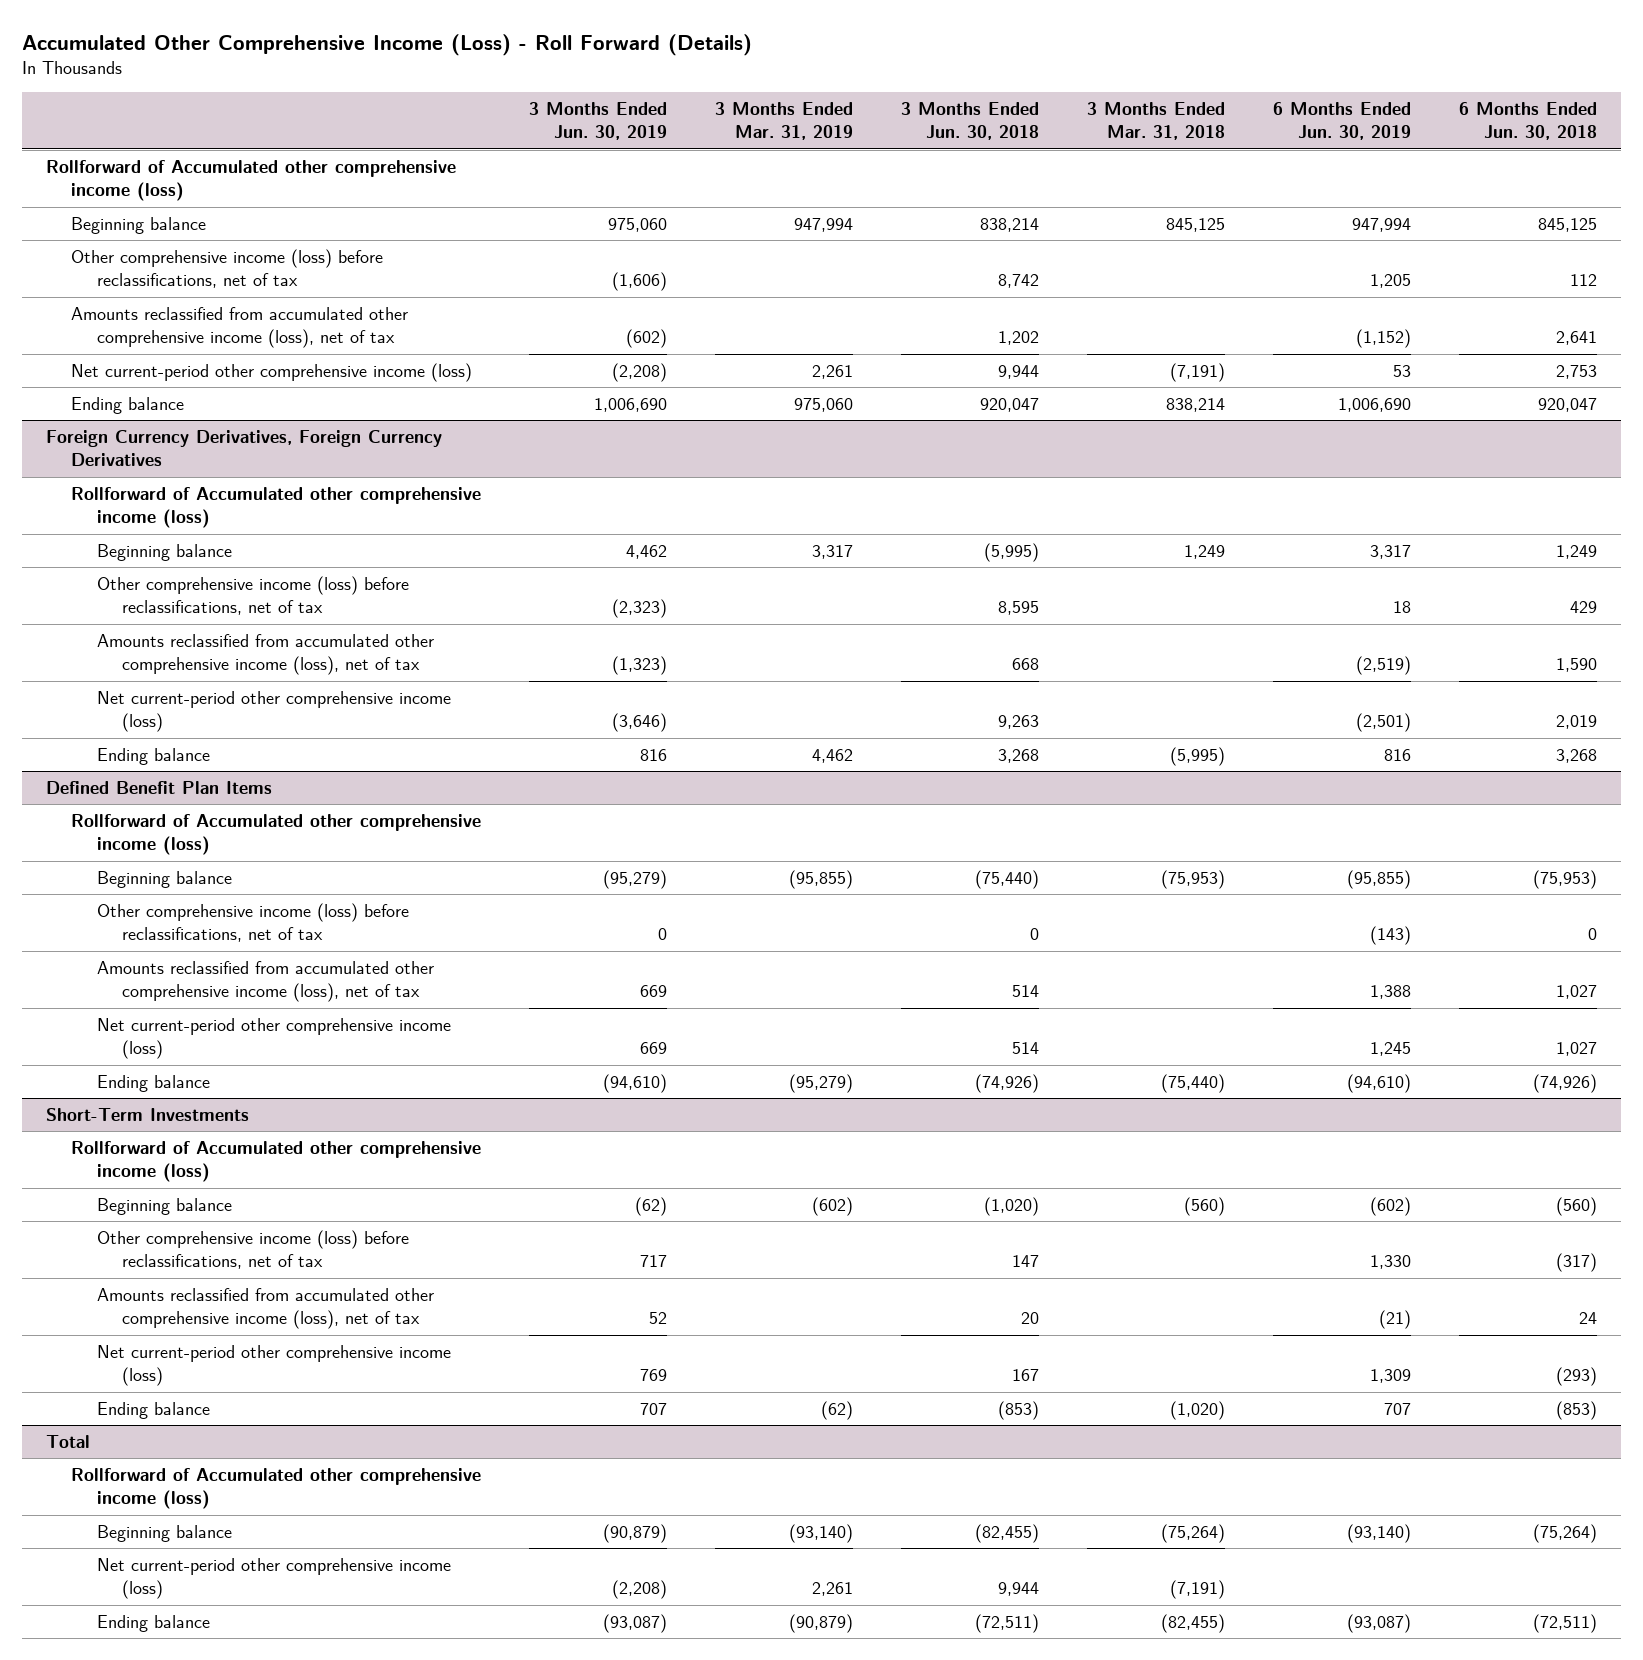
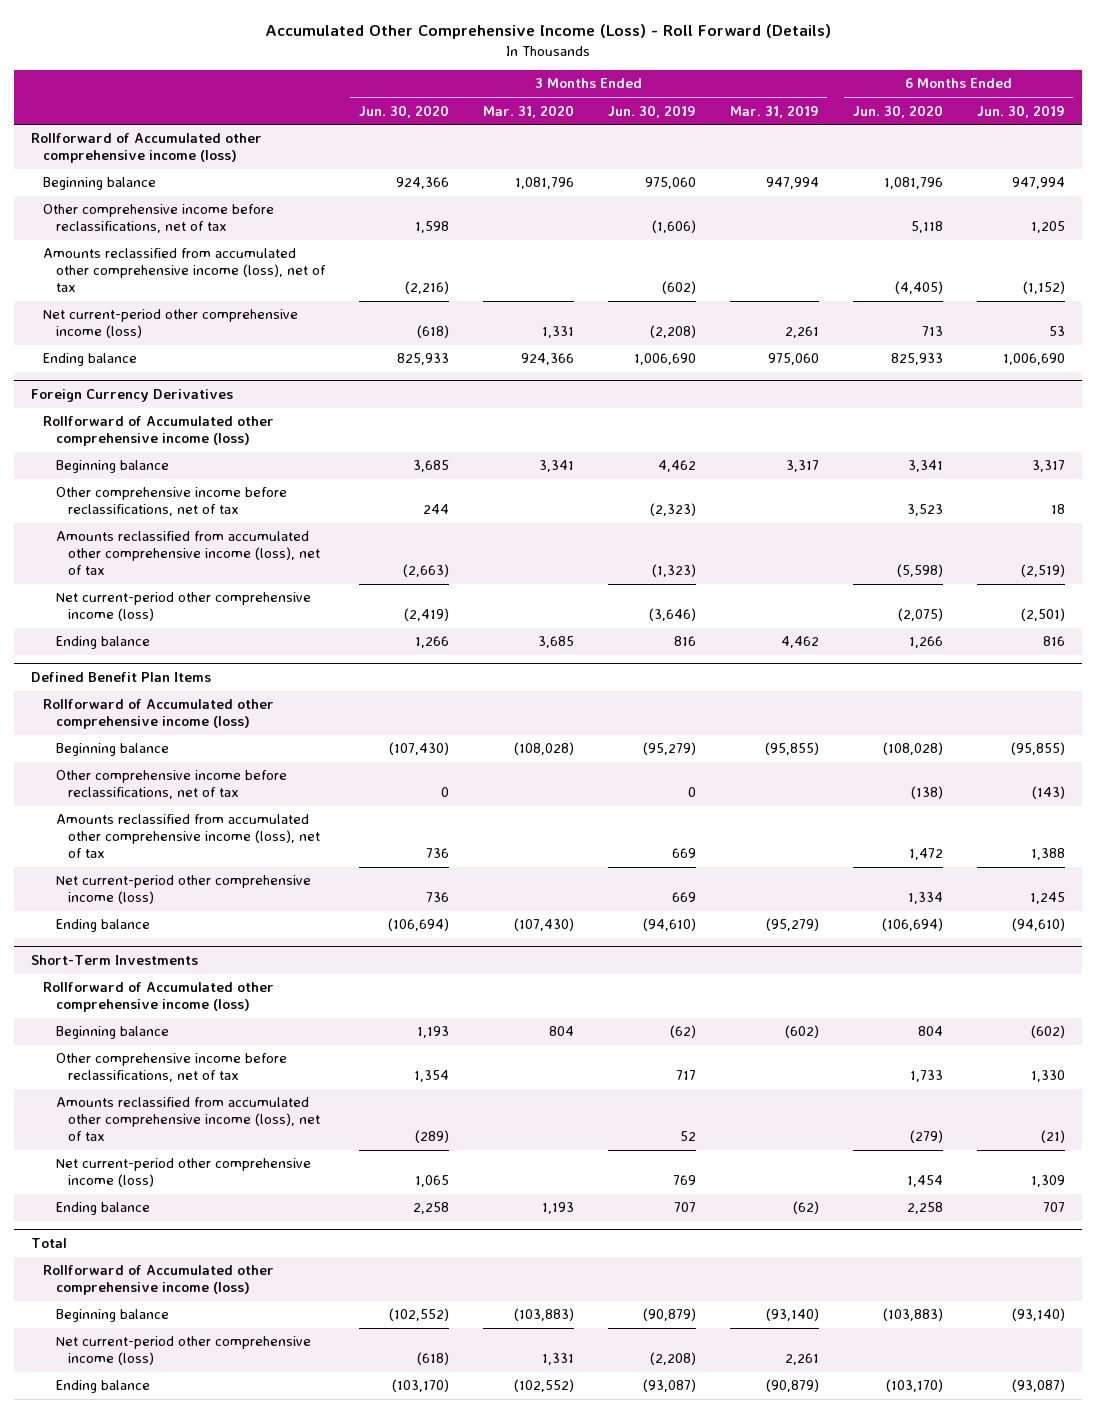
- | 3 Months Ended Jun. 30, 2019 | 3 Months Ended Mar. 31, 2019 | 3 Months Ended Jun. 30, 2018 | 3 Months Ended Mar. 31, 2018 | 6 Months Ended Jun. 30, 2019 | 6 Months Ended Jun. 30, 2018
+ | 3 Months Ended Jun. 30, 2020 | 3 Months Ended Mar. 31, 2020 | 3 Months Ended Jun. 30, 2019 | 3 Months Ended Mar. 31, 2019 | 6 Months Ended Jun. 30, 2020 | 6 Months Ended Jun. 30, 2019
- Other comprehensive income (loss) before reclassifications, net of tax | (1,606) | | 8,742 | | 1,205 | 112
+ Other comprehensive income before reclassifications, net of tax | 1,598 | | (1,606) | | 5,118 | 1,205
- Foreign Currency Derivatives, Foreign Currency Derivatives
+ Foreign Currency Derivatives
- Other comprehensive income (loss) before reclassifications, net of tax | (2,323) | | 8,595 | | 18 | 429
+ Other comprehensive income before reclassifications, net of tax | 244 | | (2,323) | | 3,523 | 18
@ Defined Benefit Plan Items
- Other comprehensive income (loss) before reclassifications, net of tax | 0 | | 0 | | (143) | 0
+ Other comprehensive income before reclassifications, net of tax | 0 | | 0 | | (138) | (143)
@ Short-Term Investments
- Other comprehensive income (loss) before reclassifications, net of tax | 717 | | 147 | | 1,330 | (317)
+ Other comprehensive income before reclassifications, net of tax | 1,354 | | 717 | | 1,733 | 1,330

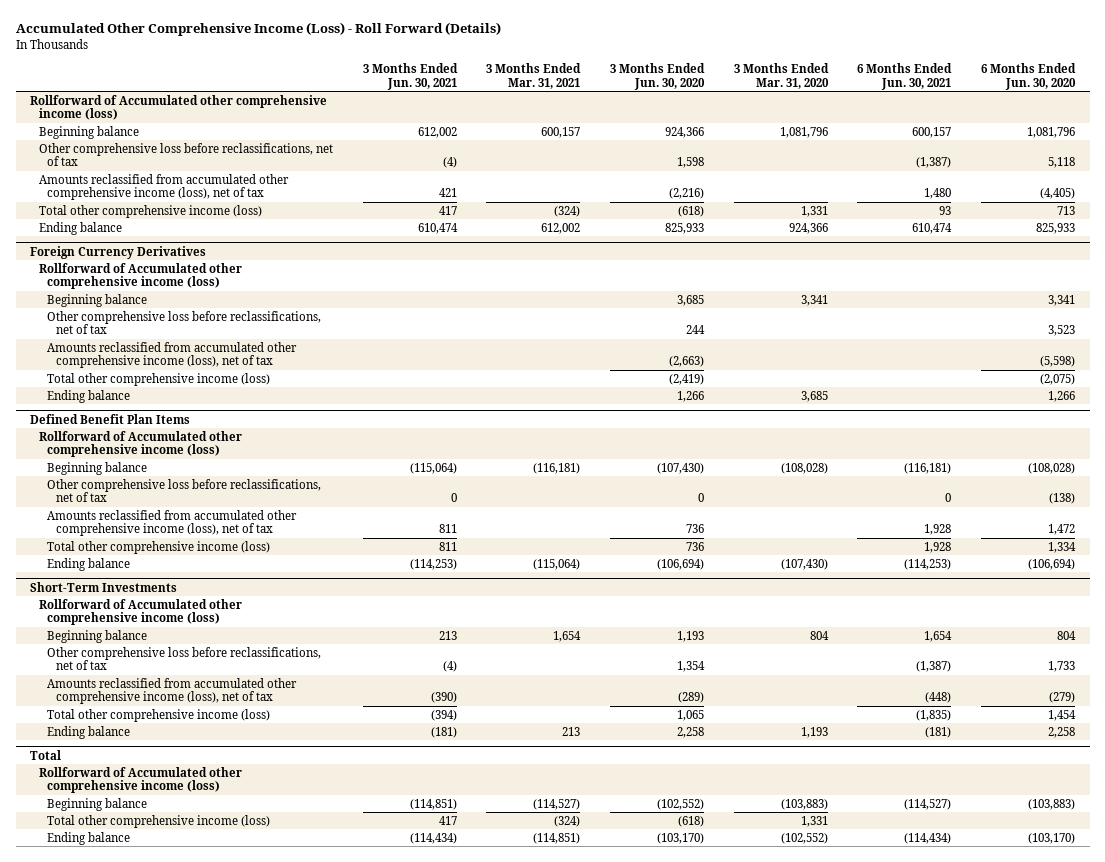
- | 3 Months Ended Jun. 30, 2020 | 3 Months Ended Mar. 31, 2020 | 3 Months Ended Jun. 30, 2019 | 3 Months Ended Mar. 31, 2019 | 6 Months Ended Jun. 30, 2020 | 6 Months Ended Jun. 30, 2019
+ | 3 Months Ended Jun. 30, 2021 | 3 Months Ended Mar. 31, 2021 | 3 Months Ended Jun. 30, 2020 | 3 Months Ended Mar. 31, 2020 | 6 Months Ended Jun. 30, 2021 | 6 Months Ended Jun. 30, 2020
- Other comprehensive income before reclassifications, net of tax | 1,598 | | (1,606) | | 5,118 | 1,205
+ Other comprehensive loss before reclassifications, net of tax | (4) | | 1,598 | | (1,387) | 5,118
- Net current-period other comprehensive income (loss) | (618) | 1,331 | (2,208) | 2,261 | 713 | 53
+ Total other comprehensive income (loss) | 417 | (324) | (618) | 1,331 | 93 | 713
@ Foreign Currency Derivatives
- Other comprehensive income before reclassifications, net of tax | 244 | | (2,323) | | 3,523 | 18
+ Other comprehensive loss before reclassifications, net of tax | | | 244 | | | 3,523
- Net current-period other comprehensive income (loss) | (2,419) | | (3,646) | | (2,075) | (2,501)
+ Total other comprehensive income (loss) | | | (2,419) | | | (2,075)
@ Defined Benefit Plan Items
- Other comprehensive income before reclassifications, net of tax | 0 | | 0 | | (138) | (143)
+ Other comprehensive loss before reclassifications, net of tax | 0 | | 0 | | 0 | (138)
- Net current-period other comprehensive income (loss) | 736 | | 669 | | 1,334 | 1,245
+ Total other comprehensive income (loss) | 811 | | 736 | | 1,928 | 1,334
@ Short-Term Investments
- Other comprehensive income before reclassifications, net of tax | 1,354 | | 717 | | 1,733 | 1,330
+ Other comprehensive loss before reclassifications, net of tax | (4) | | 1,354 | | (1,387) | 1,733
- Net current-period other comprehensive income (loss) | 1,065 | | 769 | | 1,454 | 1,309
+ Total other comprehensive income (loss) | (394) | | 1,065 | | (1,835) | 1,454
@ Total
- Net current-period other comprehensive income (loss) | (618) | 1,331 | (2,208) | 2,261 | |
+ Total other comprehensive income (loss) | 417 | (324) | (618) | 1,331 | |

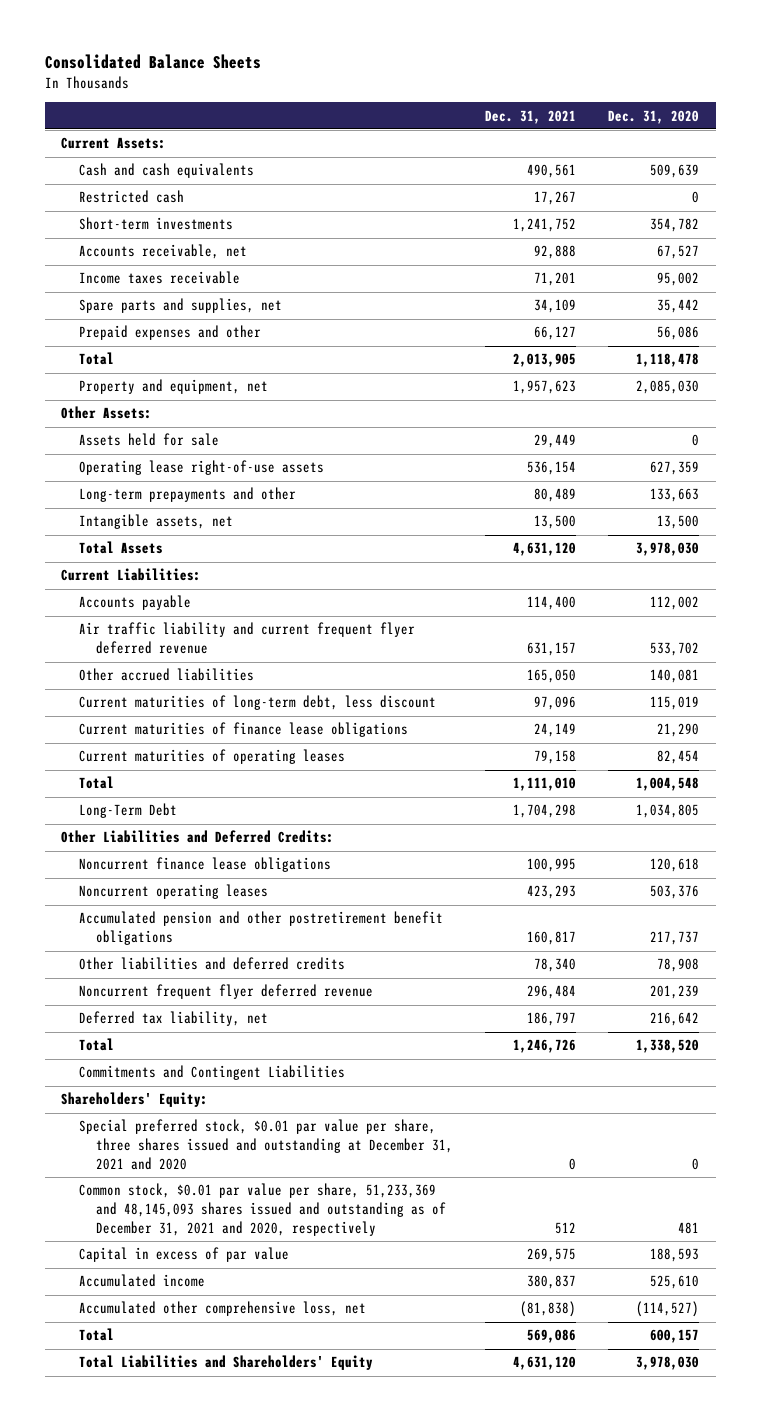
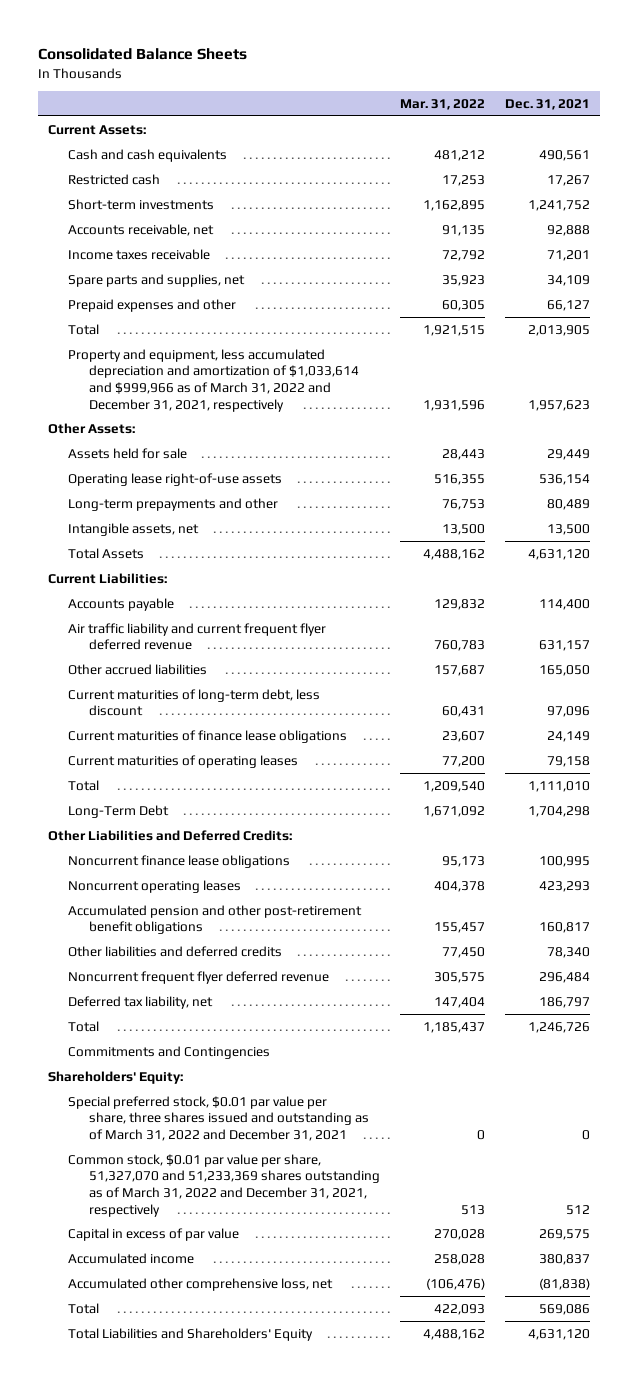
- | Dec. 31, 2021 | Dec. 31, 2020
+ | Mar. 31, 2022 | Dec. 31, 2021
- Property and equipment, net | 1,957,623 | 2,085,030
+ Property and equipment, less accumulated depreciation and amortization of $1,033,614 and $999,966 as of March 31, 2022 and December 31, 2021, respectively | 1,931,596 | 1,957,623
- Accumulated pension and other postretirement benefit obligations | 160,817 | 217,737
+ Accumulated pension and other post-retirement benefit obligations | 155,457 | 160,817
- Commitments and Contingent Liabilities
+ Commitments and Contingencies
- Special preferred stock, $0.01 par value per share, three shares issued and outstanding at December 31, 2021 and 2020 | 0 | 0
- Common stock, $0.01 par value per share, 51,233,369 and 48,145,093 shares issued and outstanding as of December 31, 2021 and 2020, respectively | 512 | 481
+ Special preferred stock, $0.01 par value per share, three shares issued and outstanding as of March 31, 2022 and December 31, 2021 | 0 | 0
+ Common stock, $0.01 par value per share, 51,327,070 and 51,233,369 shares outstanding as of March 31, 2022 and December 31, 2021, respectively | 513 | 512

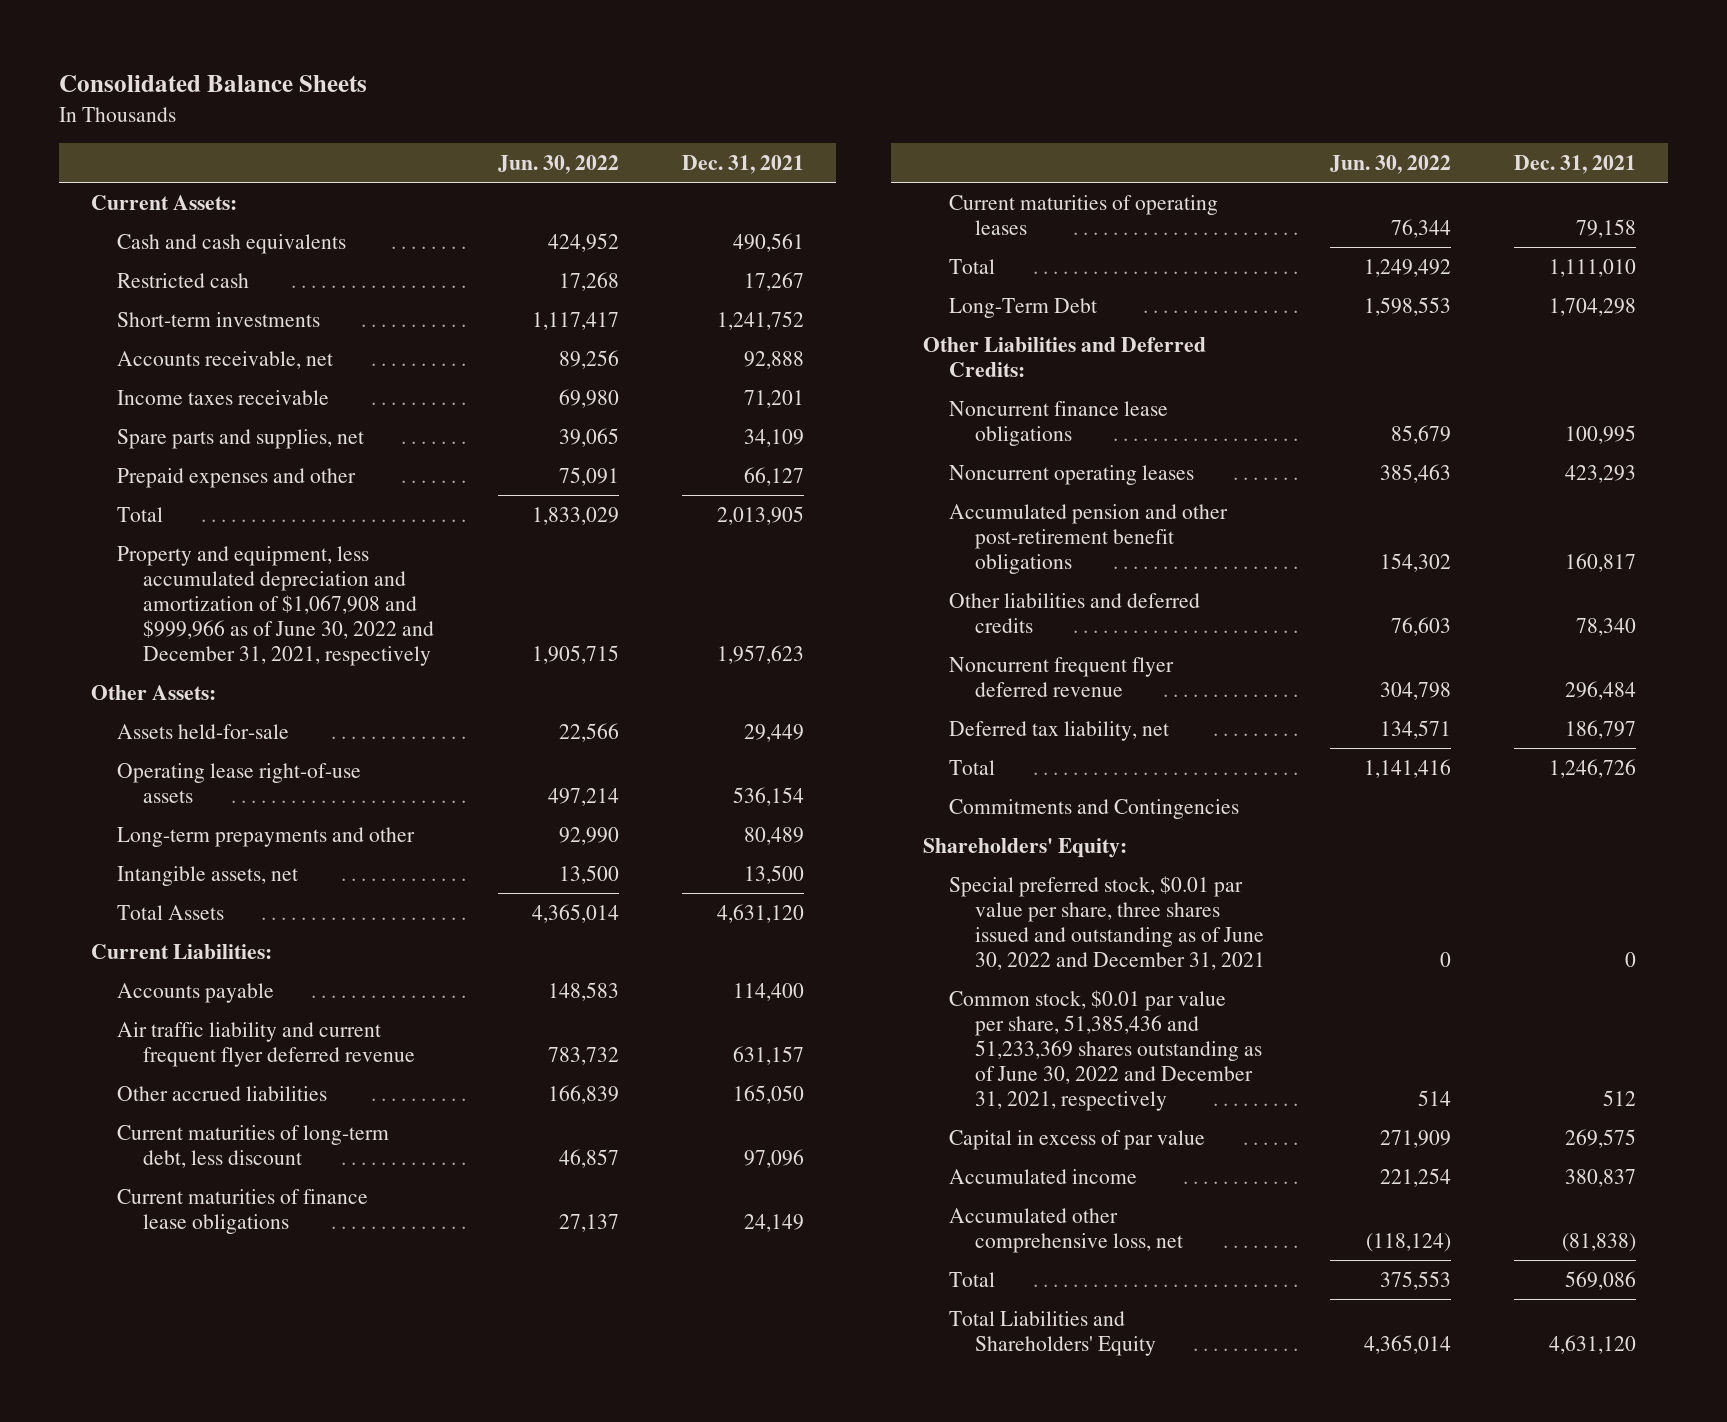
- | Mar. 31, 2022 | Dec. 31, 2021
+ | Jun. 30, 2022 | Dec. 31, 2021
- Property and equipment, less accumulated depreciation and amortization of $1,033,614 and $999,966 as of March 31, 2022 and December 31, 2021, respectively | 1,931,596 | 1,957,623
+ Property and equipment, less accumulated depreciation and amortization of $1,067,908 and $999,966 as of June 30, 2022 and December 31, 2021, respectively | 1,905,715 | 1,957,623
- Assets held for sale | 28,443 | 29,449
+ Assets held-for-sale | 22,566 | 29,449
- Special preferred stock, $0.01 par value per share, three shares issued and outstanding as of March 31, 2022 and December 31, 2021 | 0 | 0
- Common stock, $0.01 par value per share, 51,327,070 and 51,233,369 shares outstanding as of March 31, 2022 and December 31, 2021, respectively | 513 | 512
+ Special preferred stock, $0.01 par value per share, three shares issued and outstanding as of June 30, 2022 and December 31, 2021 | 0 | 0
+ Common stock, $0.01 par value per share, 51,385,436 and 51,233,369 shares outstanding as of June 30, 2022 and December 31, 2021, respectively | 514 | 512

